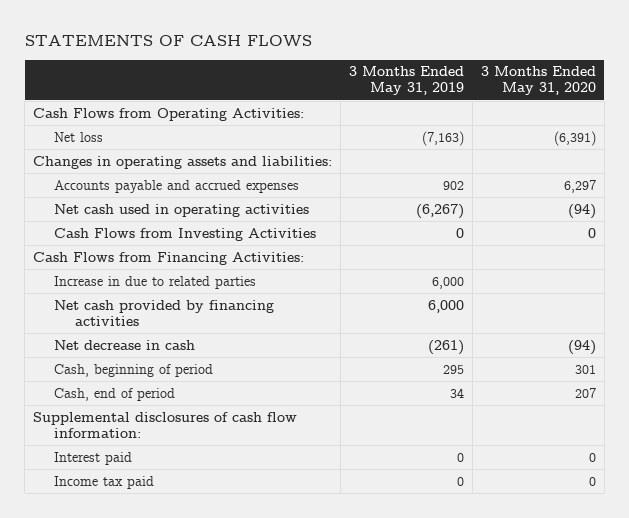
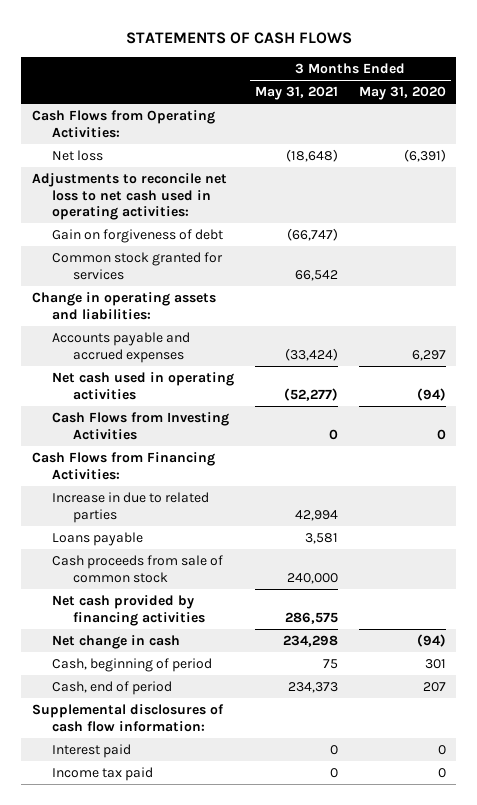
- | 3 Months Ended May 31, 2019 | 3 Months Ended May 31, 2020
+ | 3 Months Ended May 31, 2021 | 3 Months Ended May 31, 2020
- Changes in operating assets and liabilities:
+ Adjustments to reconcile net loss to net cash used in operating activities:
+ Gain on forgiveness of debt | (66,747) |
+ Common stock granted for services | 66,542 |
+ Change in operating assets and liabilities:
+ Loans payable | 3,581 |
+ Cash proceeds from sale of common stock | 240,000 |
- Net decrease in cash | (261) | (94)
+ Net change in cash | 234,298 | (94)

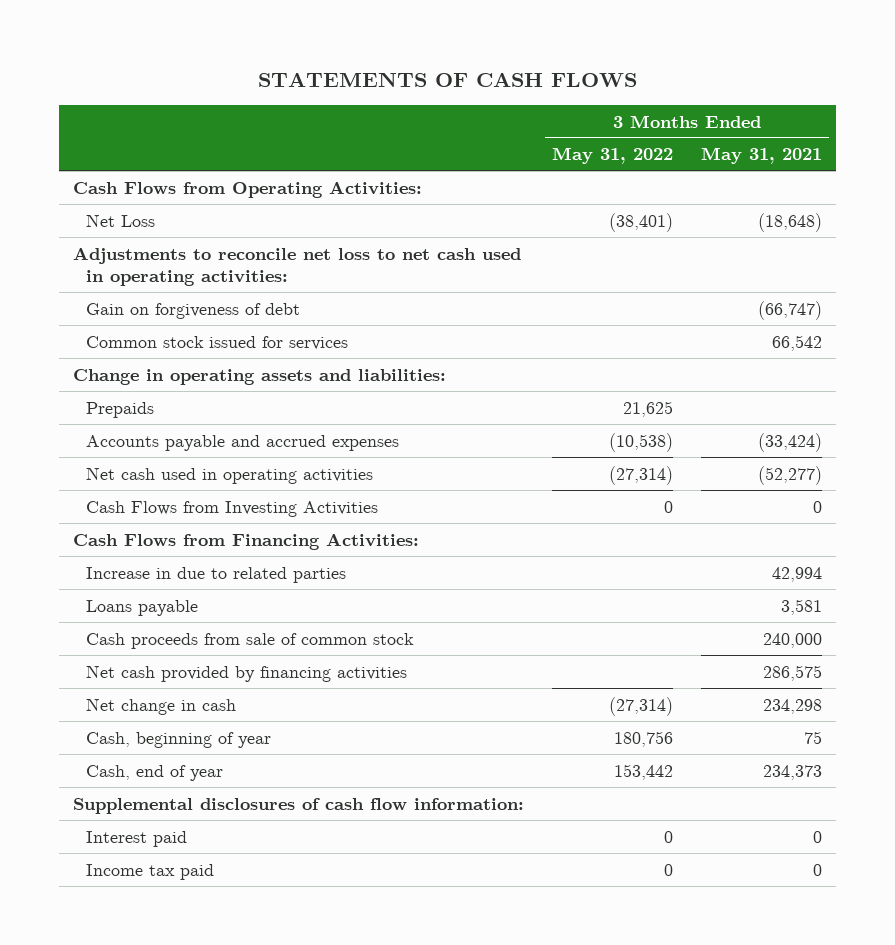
- | 3 Months Ended May 31, 2021 | 3 Months Ended May 31, 2020
+ | 3 Months Ended May 31, 2022 | 3 Months Ended May 31, 2021
- Net loss | (18,648) | (6,391)
+ Net Loss | (38,401) | (18,648)
- Common stock granted for services | 66,542 |
+ Common stock issued for services | | 66,542
+ Prepaids | 21,625 |
- Cash, beginning of period | 75 | 301
- Cash, end of period | 234,373 | 207
+ Cash, beginning of year | 180,756 | 75
+ Cash, end of year | 153,442 | 234,373

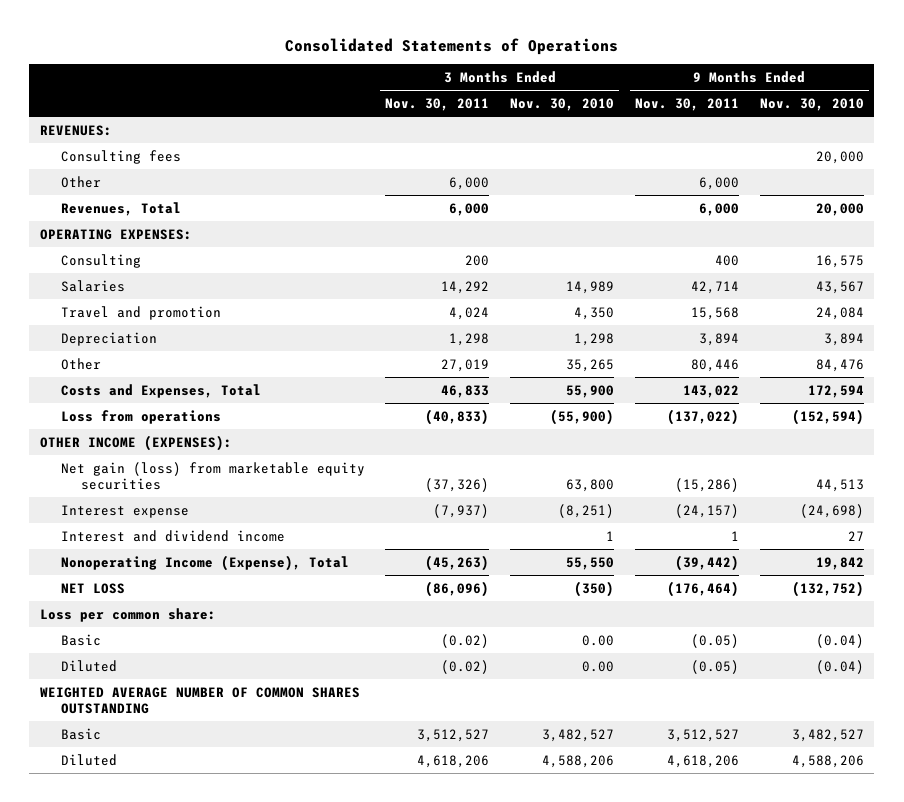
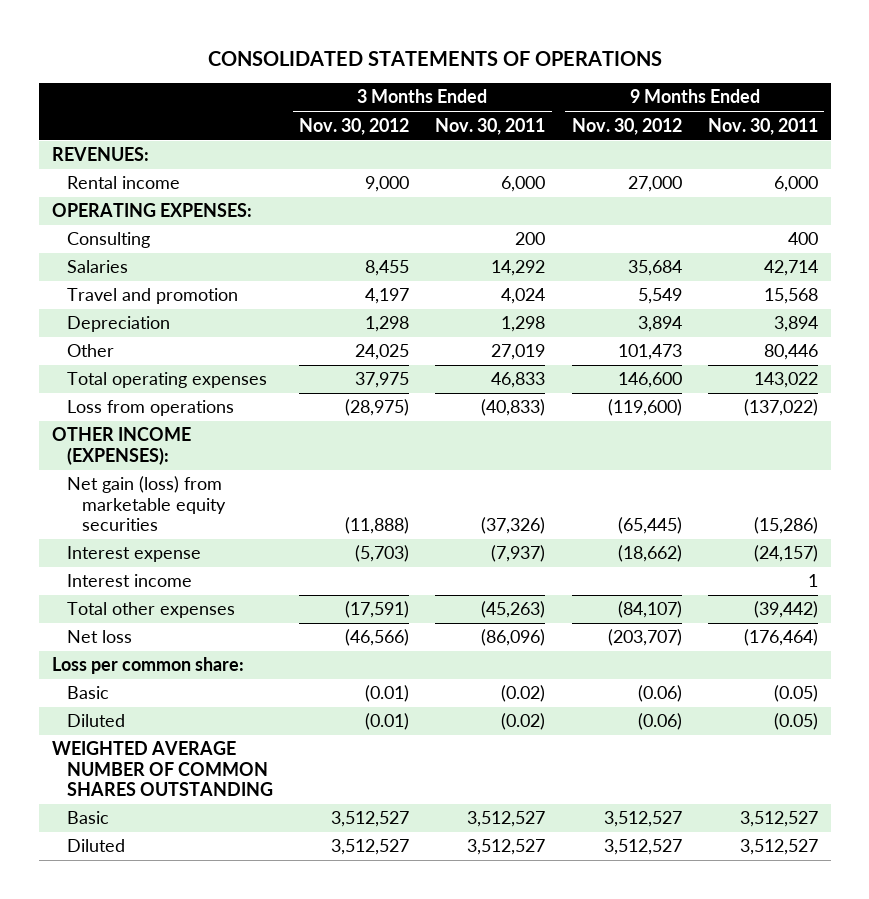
- Consolidated Statements of Operations
+ CONSOLIDATED STATEMENTS OF OPERATIONS
- | 3 Months Ended Nov. 30, 2011 | 3 Months Ended Nov. 30, 2010 | 9 Months Ended Nov. 30, 2011 | 9 Months Ended Nov. 30, 2010
+ | 3 Months Ended Nov. 30, 2012 | 3 Months Ended Nov. 30, 2011 | 9 Months Ended Nov. 30, 2012 | 9 Months Ended Nov. 30, 2011
- Consulting fees | | | | 20,000
- Other | 6,000 | | 6,000 |
- Revenues, Total | 6,000 | | 6,000 | 20,000
+ Rental income | 9,000 | 6,000 | 27,000 | 6,000
- Costs and Expenses, Total | 46,833 | 55,900 | 143,022 | 172,594
+ Total operating expenses | 37,975 | 46,833 | 146,600 | 143,022
- Interest and dividend income | | 1 | 1 | 27
- Nonoperating Income (Expense), Total | (45,263) | 55,550 | (39,442) | 19,842
- NET LOSS | (86,096) | (350) | (176,464) | (132,752)
+ Interest income | | | | 1
+ Total other expenses | (17,591) | (45,263) | (84,107) | (39,442)
+ Net loss | (46,566) | (86,096) | (203,707) | (176,464)
- Diluted | 4,618,206 | 4,588,206 | 4,618,206 | 4,588,206
+ Diluted | 3,512,527 | 3,512,527 | 3,512,527 | 3,512,527

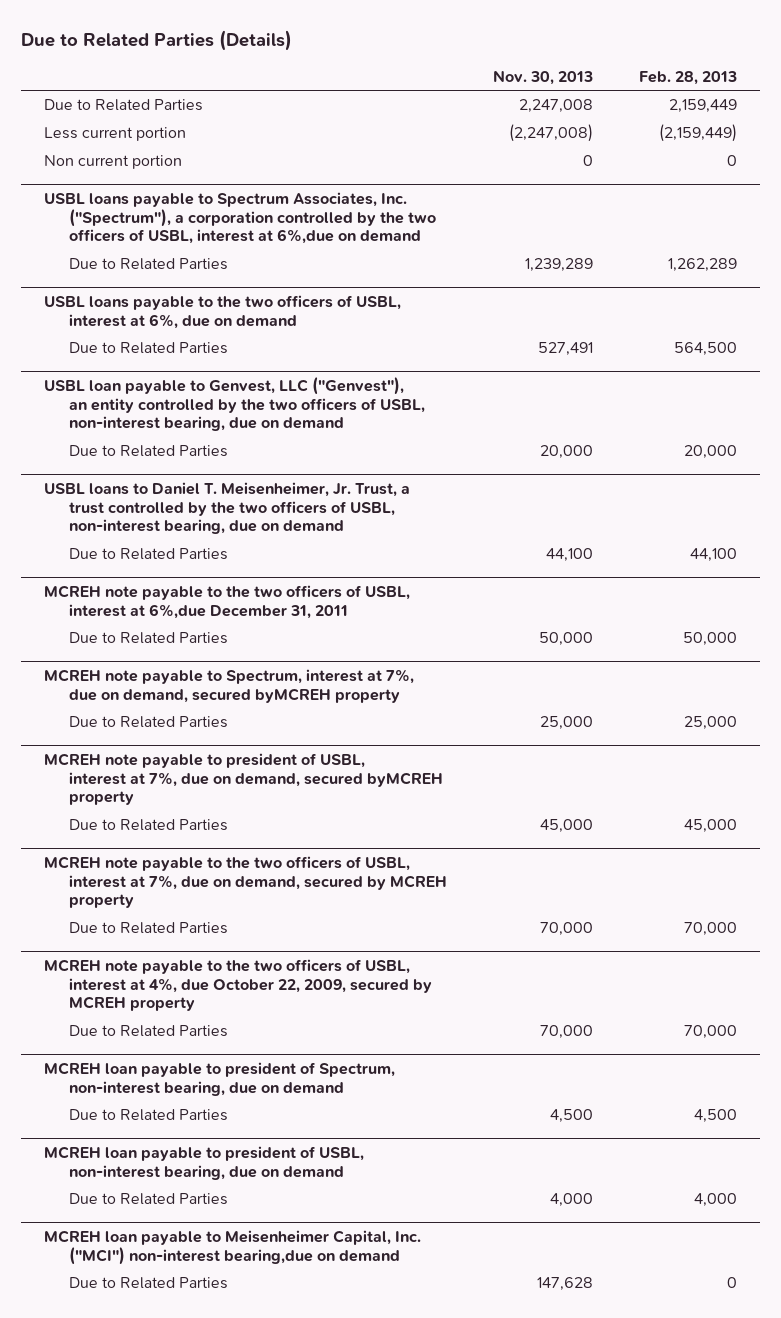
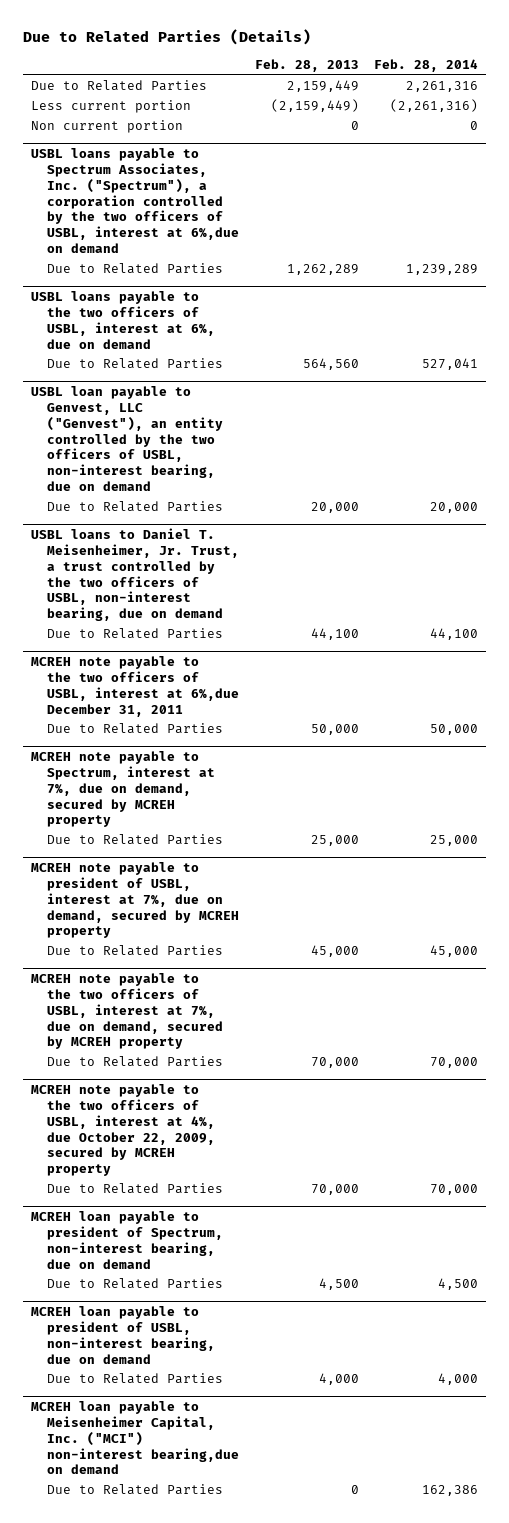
- | Nov. 30, 2013 | Feb. 28, 2013
+ | Feb. 28, 2013 | Feb. 28, 2014
@ USBL loans payable to the two officers of USBL, interest at 6%, due on demand
- Due to Related Parties | 527,491 | 564,500
+ Due to Related Parties | 564,560 | 527,041
- MCREH note payable to Spectrum, interest at 7%, due on demand, secured byMCREH property
+ MCREH note payable to Spectrum, interest at 7%, due on demand, secured by MCREH property
- MCREH note payable to president of USBL, interest at 7%, due on demand, secured byMCREH property
+ MCREH note payable to president of USBL, interest at 7%, due on demand, secured by MCREH property

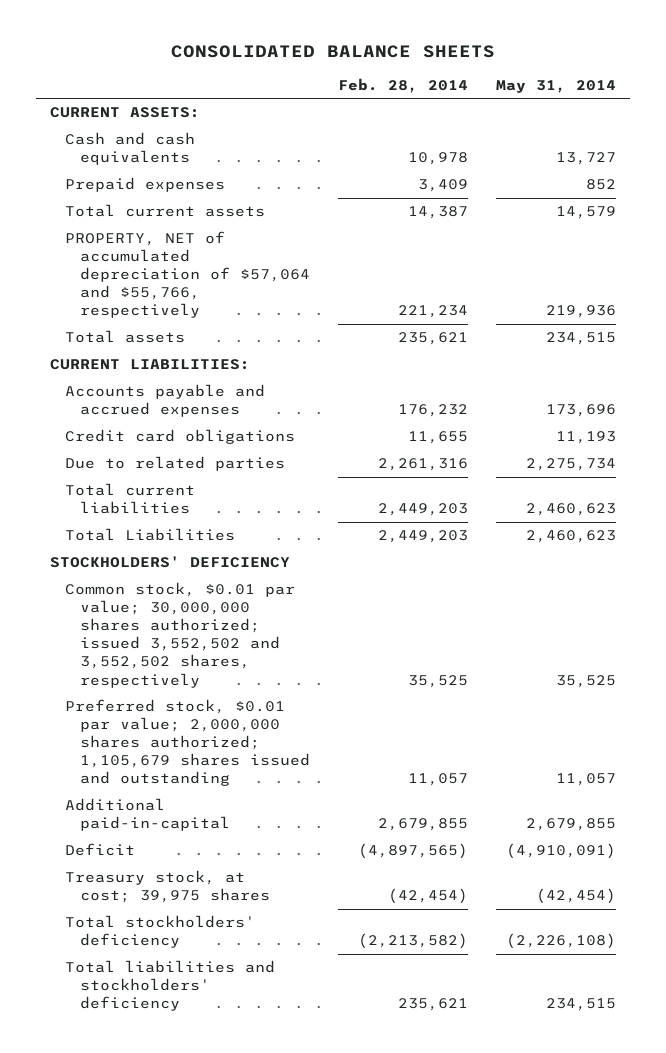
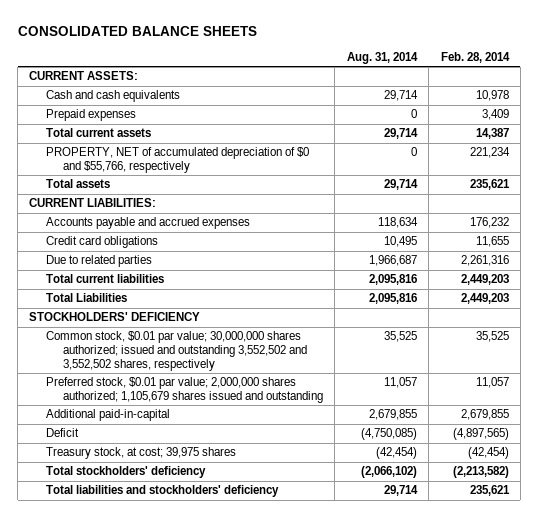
- | Feb. 28, 2014 | May 31, 2014
+ | Aug. 31, 2014 | Feb. 28, 2014
- PROPERTY, NET of accumulated depreciation of $57,064 and $55,766, respectively | 221,234 | 219,936
+ PROPERTY, NET of accumulated depreciation of $0 and $55,766, respectively | 0 | 221,234
- Common stock, $0.01 par value; 30,000,000 shares authorized; issued 3,552,502 and 3,552,502 shares, respectively | 35,525 | 35,525
+ Common stock, $0.01 par value; 30,000,000 shares authorized; issued and outstanding 3,552,502 and 3,552,502 shares, respectively | 35,525 | 35,525

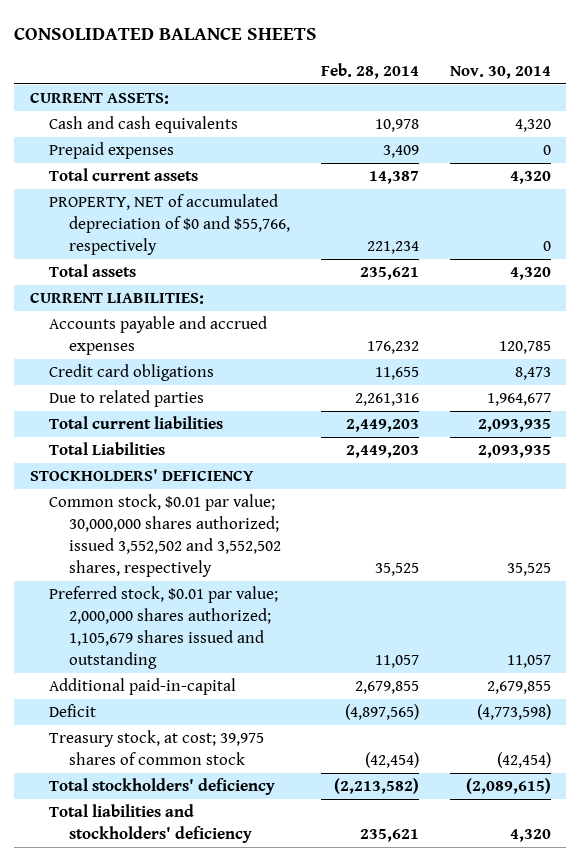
- | Aug. 31, 2014 | Feb. 28, 2014
+ | Feb. 28, 2014 | Nov. 30, 2014
- Common stock, $0.01 par value; 30,000,000 shares authorized; issued and outstanding 3,552,502 and 3,552,502 shares, respectively | 35,525 | 35,525
+ Common stock, $0.01 par value; 30,000,000 shares authorized; issued 3,552,502 and 3,552,502 shares, respectively | 35,525 | 35,525
- Treasury stock, at cost; 39,975 shares | (42,454) | (42,454)
+ Treasury stock, at cost; 39,975 shares of common stock | (42,454) | (42,454)

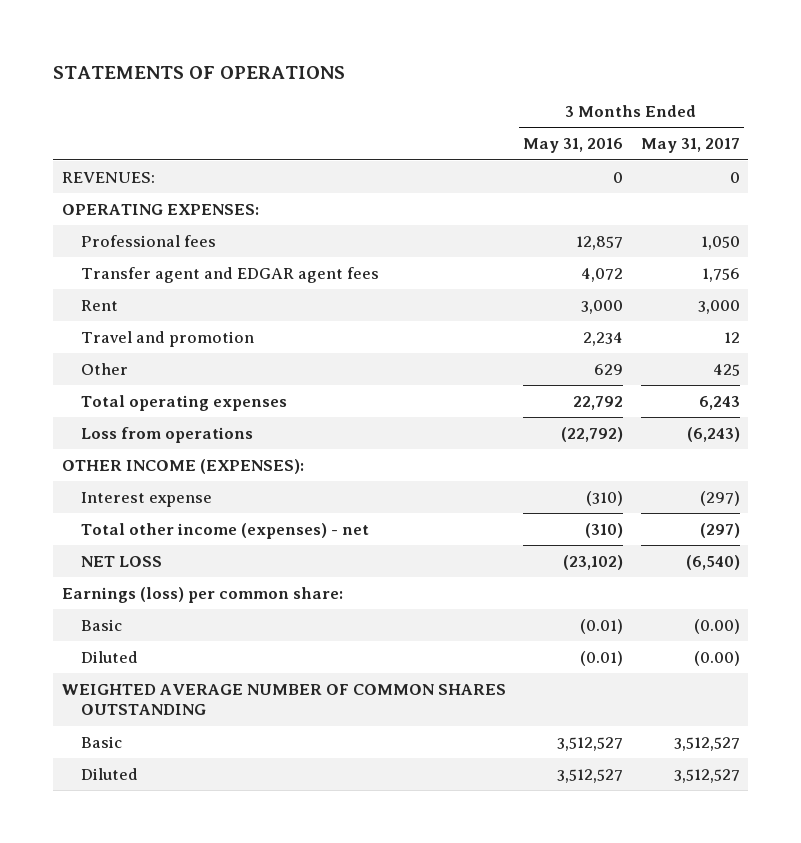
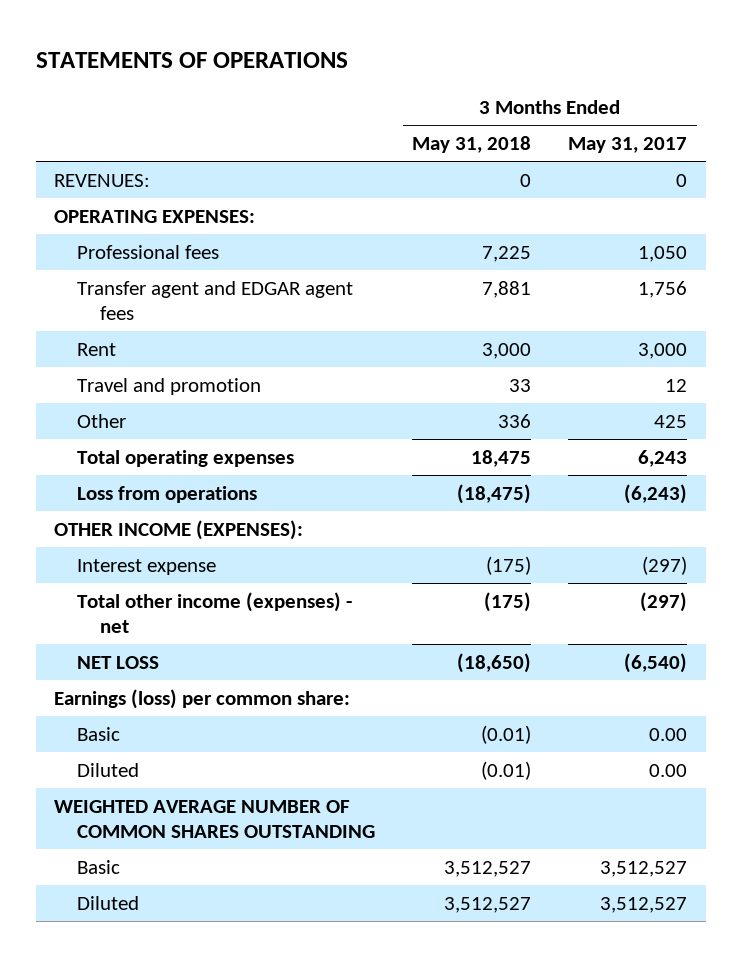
- | 3 Months Ended May 31, 2016 | 3 Months Ended May 31, 2017
+ | 3 Months Ended May 31, 2018 | 3 Months Ended May 31, 2017
- Basic | (0.01) | (0.00)
- Diluted | (0.01) | (0.00)
+ Basic | (0.01) | 0.00
+ Diluted | (0.01) | 0.00

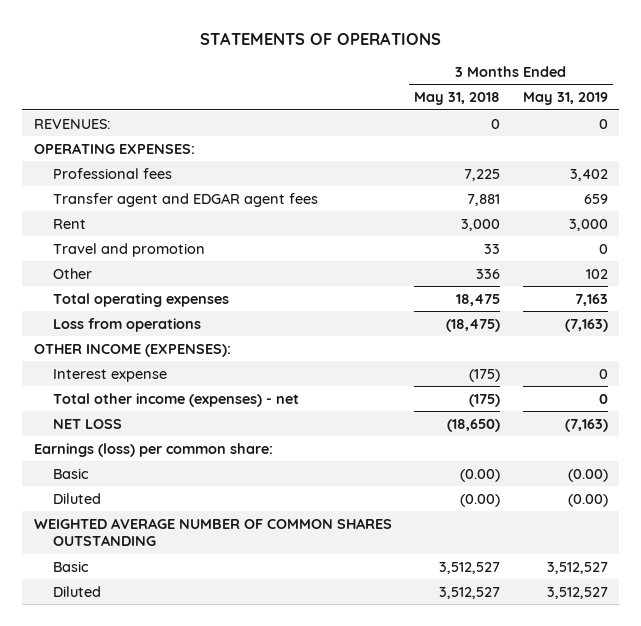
- | 3 Months Ended May 31, 2018 | 3 Months Ended May 31, 2017
+ | 3 Months Ended May 31, 2018 | 3 Months Ended May 31, 2019
- Basic | (0.01) | 0.00
- Diluted | (0.01) | 0.00
+ Basic | (0.00) | (0.00)
+ Diluted | (0.00) | (0.00)

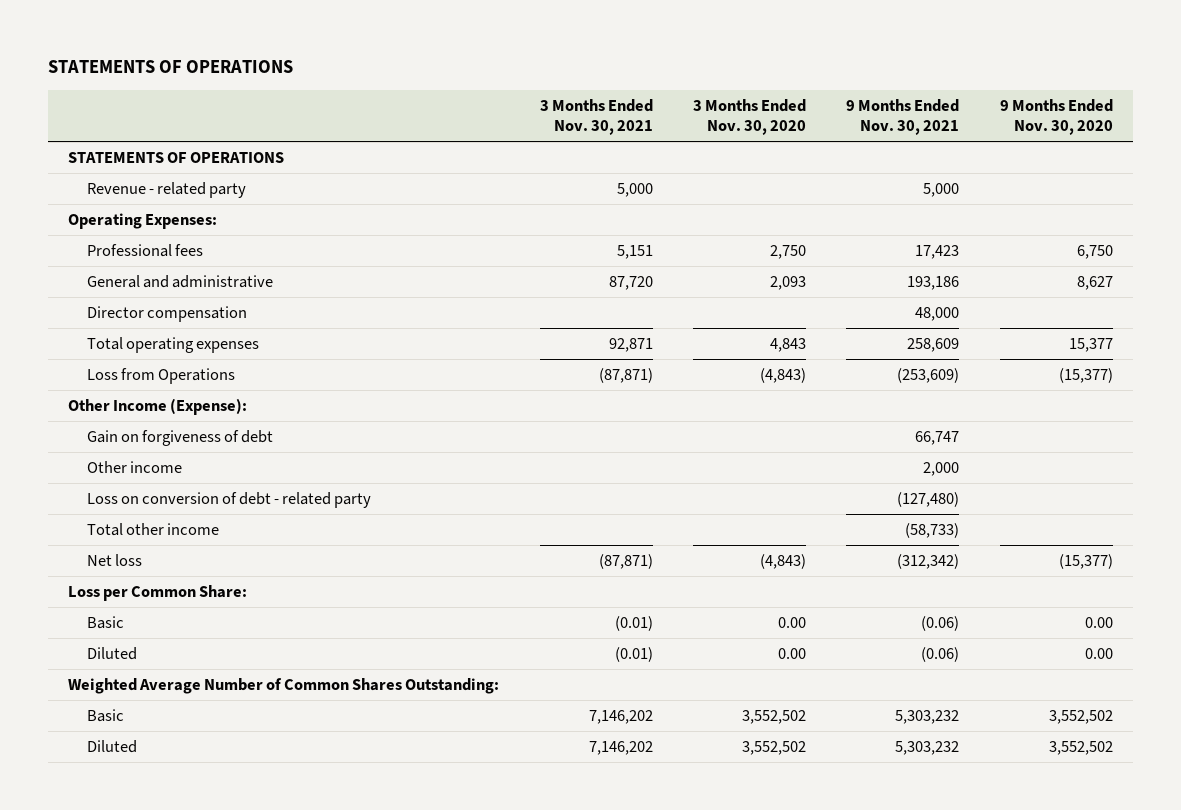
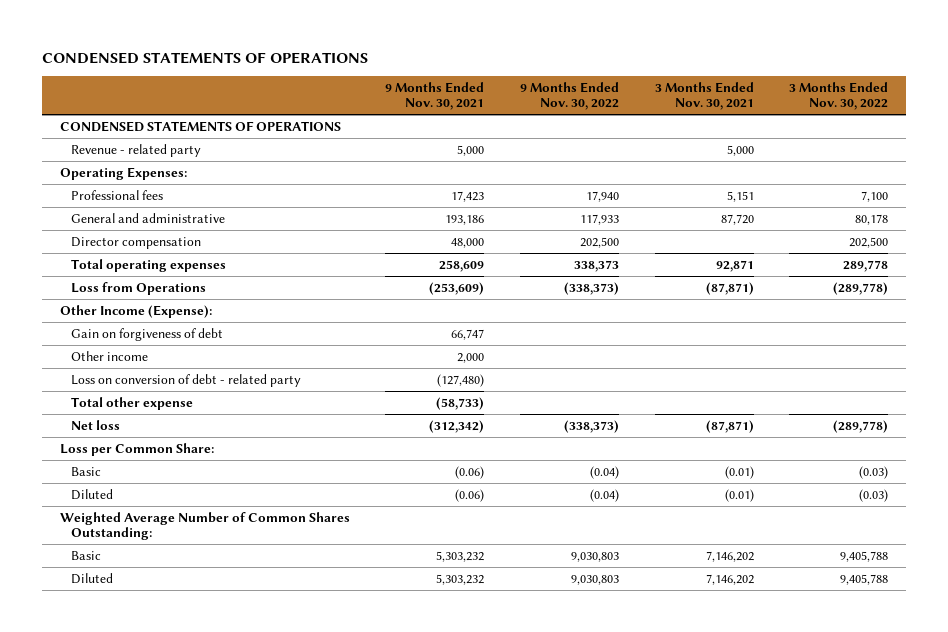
- STATEMENTS OF OPERATIONS
+ CONDENSED STATEMENTS OF OPERATIONS
- | 3 Months Ended Nov. 30, 2021 | 3 Months Ended Nov. 30, 2020 | 9 Months Ended Nov. 30, 2021 | 9 Months Ended Nov. 30, 2020
+ | 9 Months Ended Nov. 30, 2021 | 9 Months Ended Nov. 30, 2022 | 3 Months Ended Nov. 30, 2021 | 3 Months Ended Nov. 30, 2022
- STATEMENTS OF OPERATIONS
+ CONDENSED STATEMENTS OF OPERATIONS
- Total other income | | | (58,733) |
+ Total other expense | (58,733) | | |

